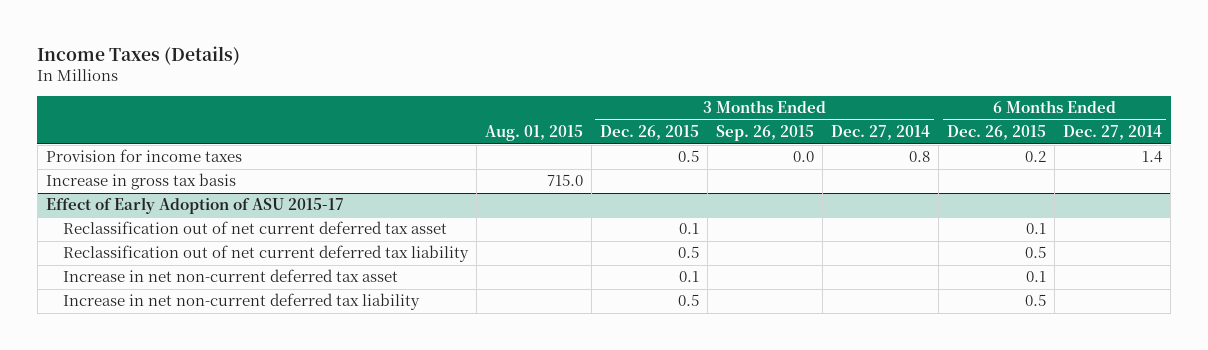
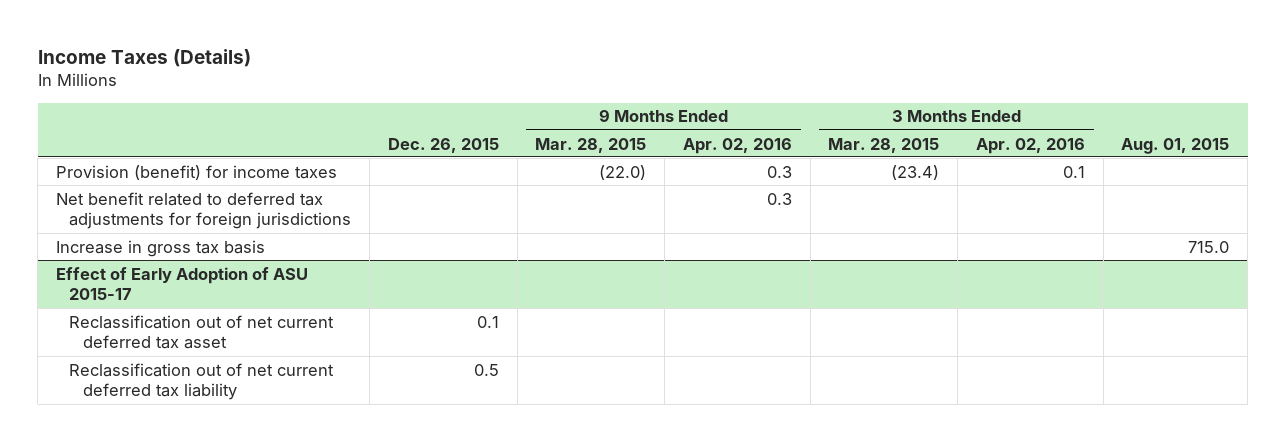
- | Aug. 01, 2015 | 3 Months Ended Dec. 26, 2015 | 3 Months Ended Sep. 26, 2015 | 3 Months Ended Dec. 27, 2014 | 6 Months Ended Dec. 26, 2015 | 6 Months Ended Dec. 27, 2014
+ | Dec. 26, 2015 | 9 Months Ended Mar. 28, 2015 | 9 Months Ended Apr. 02, 2016 | 3 Months Ended Mar. 28, 2015 | 3 Months Ended Apr. 02, 2016 | Aug. 01, 2015
- Provision for income taxes | | 0.5 | 0.0 | 0.8 | 0.2 | 1.4
+ Provision (benefit) for income taxes | | (22.0) | 0.3 | (23.4) | 0.1 |
+ Net benefit related to deferred tax adjustments for foreign jurisdictions | | | 0.3 | | |
@ Effect of Early Adoption of ASU 2015-17
- Increase in net non-current deferred tax asset | | 0.1 | | | 0.1 |
- Increase in net non-current deferred tax liability | | 0.5 | | | 0.5 |

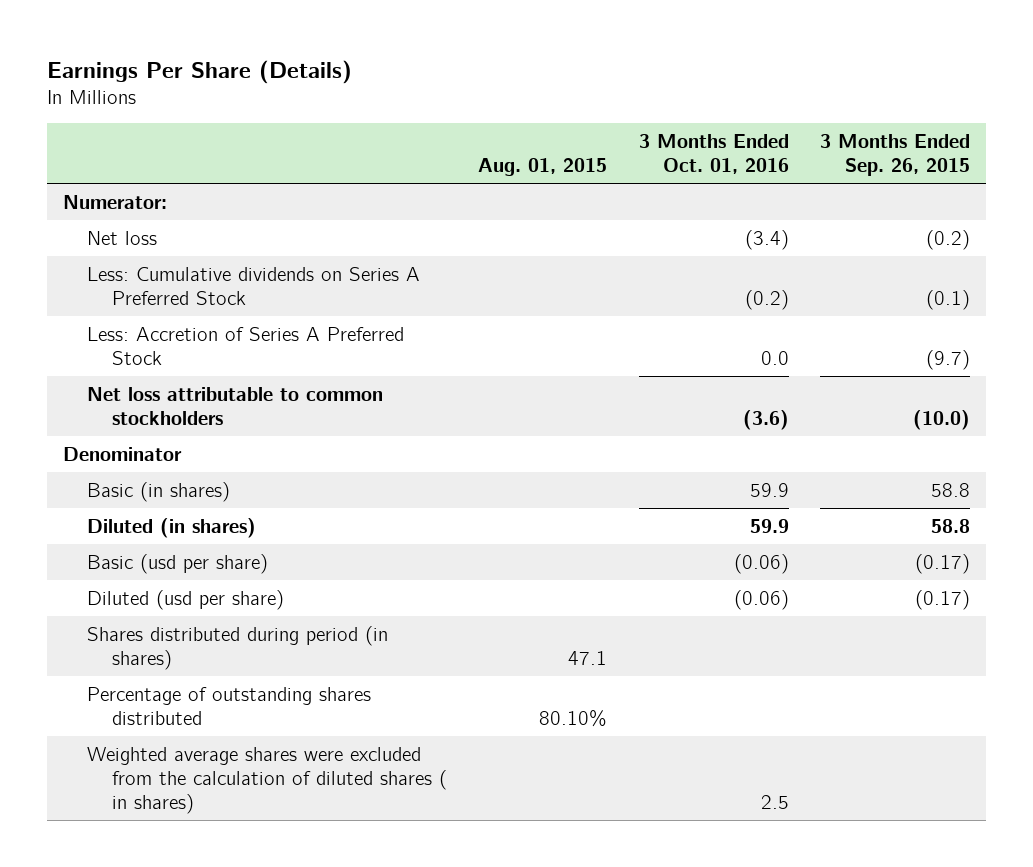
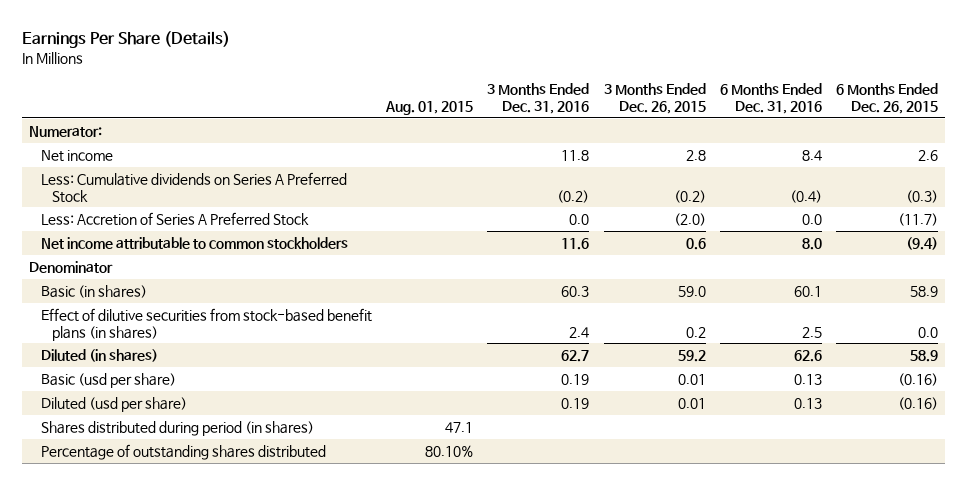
- | Aug. 01, 2015 | 3 Months Ended Oct. 01, 2016 | 3 Months Ended Sep. 26, 2015
+ | Aug. 01, 2015 | 3 Months Ended Dec. 31, 2016 | 3 Months Ended Dec. 26, 2015 | 6 Months Ended Dec. 31, 2016 | 6 Months Ended Dec. 26, 2015
- Net loss | | (3.4) | (0.2)
+ Net income | | 11.8 | 2.8 | 8.4 | 2.6
- Net loss attributable to common stockholders | | (3.6) | (10.0)
+ Net income attributable to common stockholders | | 11.6 | 0.6 | 8.0 | (9.4)
+ Effect of dilutive securities from stock-based benefit plans (in shares) | | 2.4 | 0.2 | 2.5 | 0.0
- Weighted average shares were excluded from the calculation of diluted shares ( in shares) | | 2.5 |

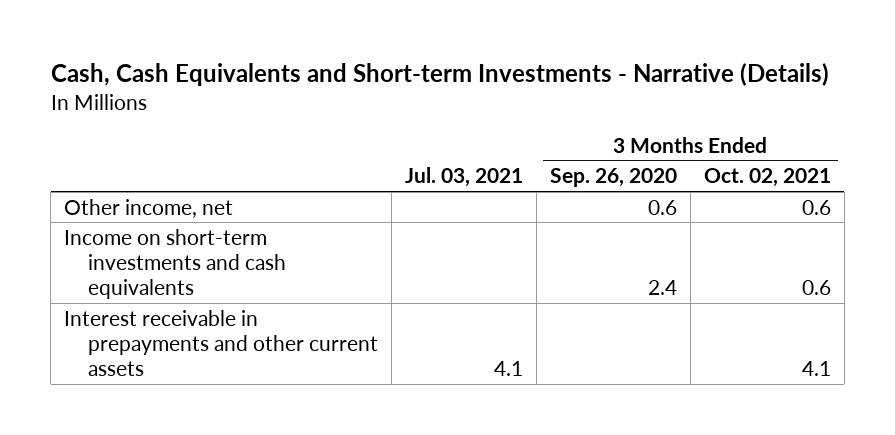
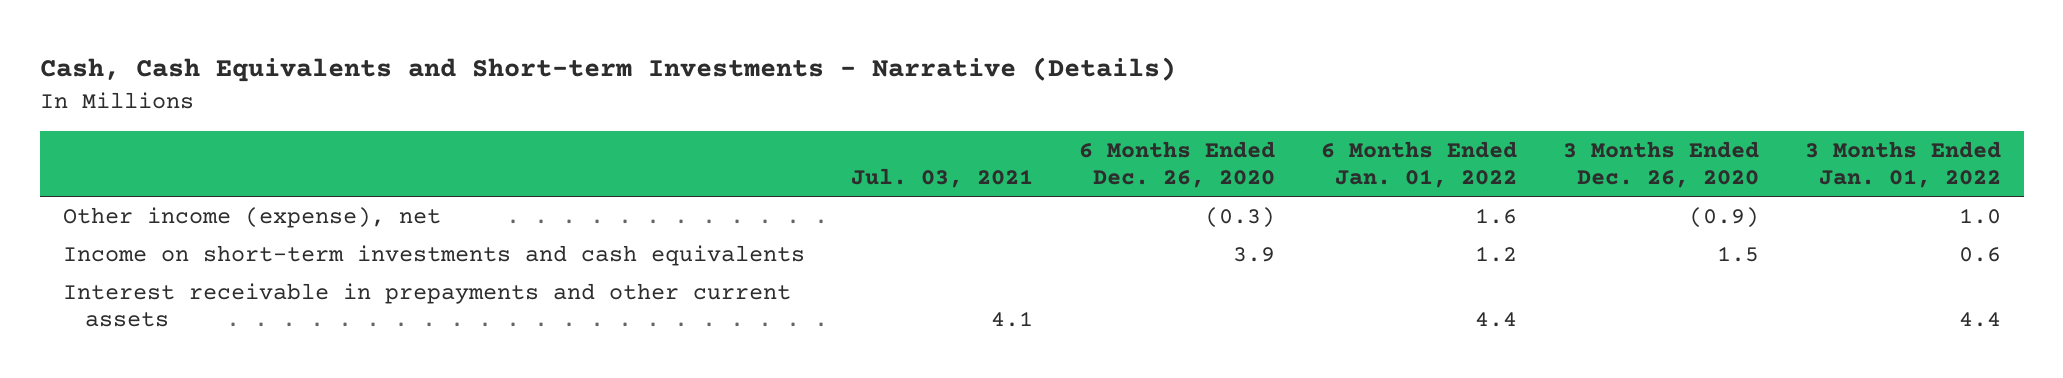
- | Jul. 03, 2021 | 3 Months Ended Sep. 26, 2020 | 3 Months Ended Oct. 02, 2021
+ | Jul. 03, 2021 | 6 Months Ended Dec. 26, 2020 | 6 Months Ended Jan. 01, 2022 | 3 Months Ended Dec. 26, 2020 | 3 Months Ended Jan. 01, 2022
- Other income, net | | 0.6 | 0.6
+ Other income (expense), net | | (0.3) | 1.6 | (0.9) | 1.0

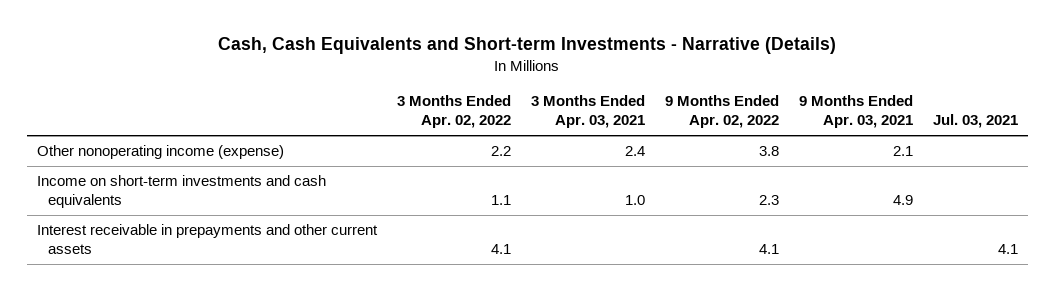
- | Jul. 03, 2021 | 6 Months Ended Dec. 26, 2020 | 6 Months Ended Jan. 01, 2022 | 3 Months Ended Dec. 26, 2020 | 3 Months Ended Jan. 01, 2022
+ | 3 Months Ended Apr. 02, 2022 | 3 Months Ended Apr. 03, 2021 | 9 Months Ended Apr. 02, 2022 | 9 Months Ended Apr. 03, 2021 | Jul. 03, 2021
- Other income (expense), net | | (0.3) | 1.6 | (0.9) | 1.0
+ Other nonoperating income (expense) | 2.2 | 2.4 | 3.8 | 2.1 |

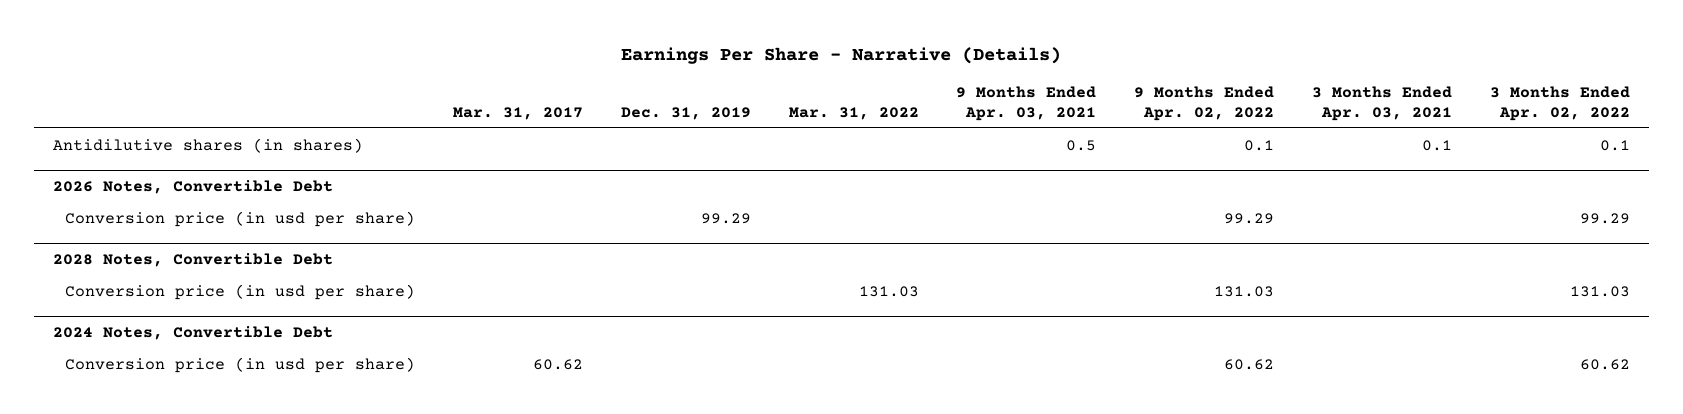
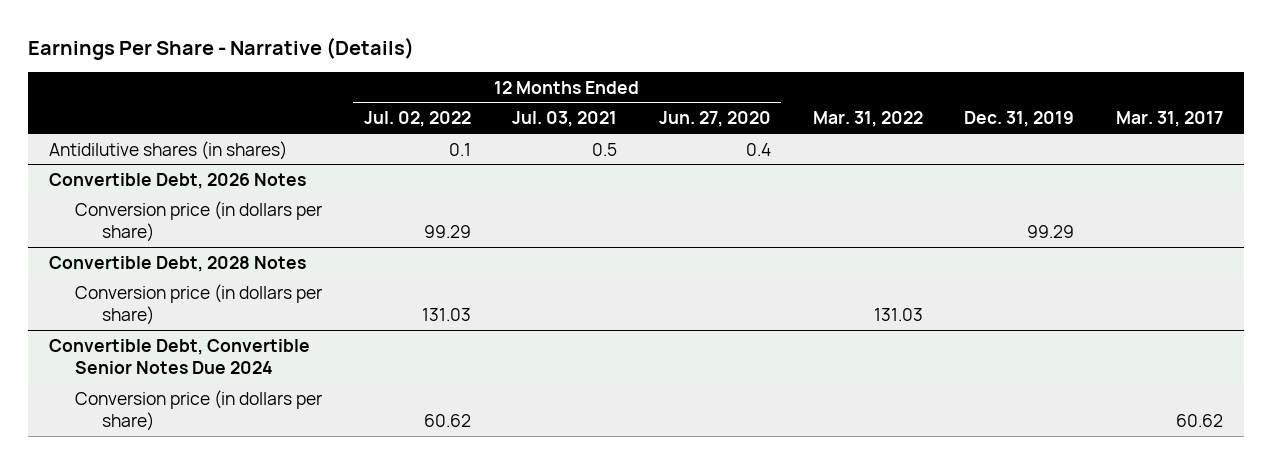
- | Mar. 31, 2017 | Dec. 31, 2019 | Mar. 31, 2022 | 9 Months Ended Apr. 03, 2021 | 9 Months Ended Apr. 02, 2022 | 3 Months Ended Apr. 03, 2021 | 3 Months Ended Apr. 02, 2022
+ | 12 Months Ended Jul. 02, 2022 | 12 Months Ended Jul. 03, 2021 | 12 Months Ended Jun. 27, 2020 | Mar. 31, 2022 | Dec. 31, 2019 | Mar. 31, 2017
- 2026 Notes, Convertible Debt
- Conversion price (in usd per share) | | 99.29 | | | 99.29 | | 99.29
- 2028 Notes, Convertible Debt
- Conversion price (in usd per share) | | | 131.03 | | 131.03 | | 131.03
- 2024 Notes, Convertible Debt
- Conversion price (in usd per share) | 60.62 | | | | 60.62 | | 60.62
+ Convertible Debt, 2026 Notes
+ Conversion price (in dollars per share) | 99.29 | | | | 99.29 |
+ Convertible Debt, 2028 Notes
+ Conversion price (in dollars per share) | 131.03 | | | 131.03 | |
+ Convertible Debt, Convertible Senior Notes Due 2024
+ Conversion price (in dollars per share) | 60.62 | | | | | 60.62

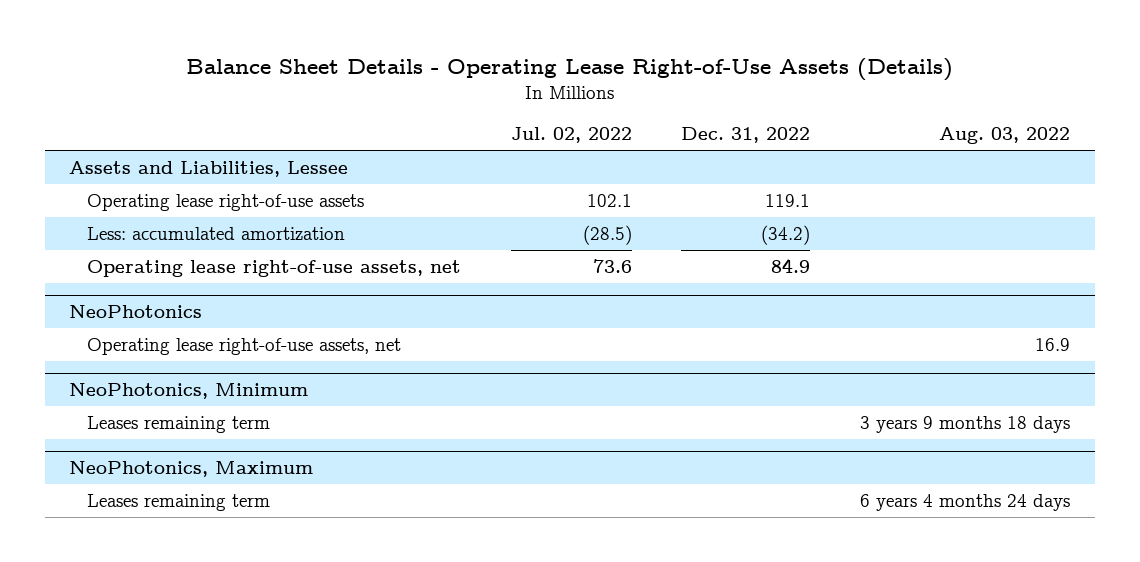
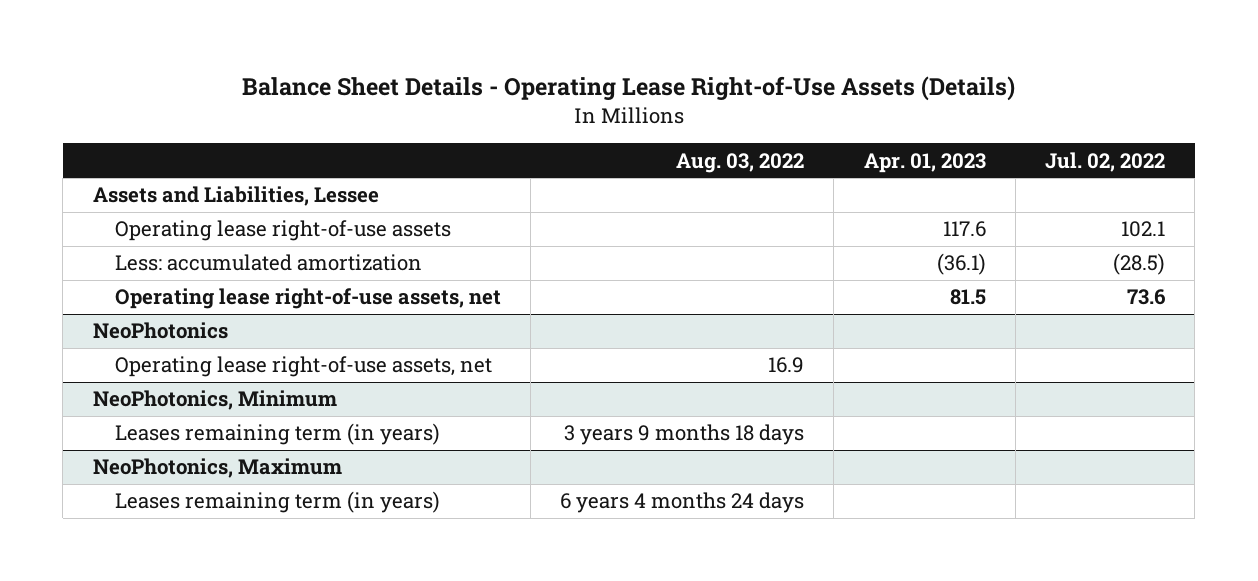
- | Jul. 02, 2022 | Dec. 31, 2022 | Aug. 03, 2022
+ | Aug. 03, 2022 | Apr. 01, 2023 | Jul. 02, 2022
@ NeoPhotonics, Minimum
- Leases remaining term | | | 3 years 9 months 18 days
+ Leases remaining term (in years) | 3 years 9 months 18 days | |
@ NeoPhotonics, Maximum
- Leases remaining term | | | 6 years 4 months 24 days
+ Leases remaining term (in years) | 6 years 4 months 24 days | |

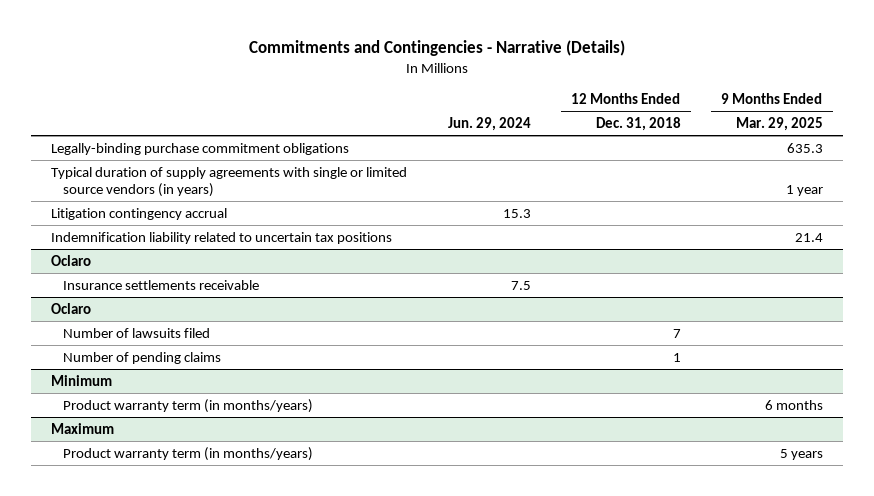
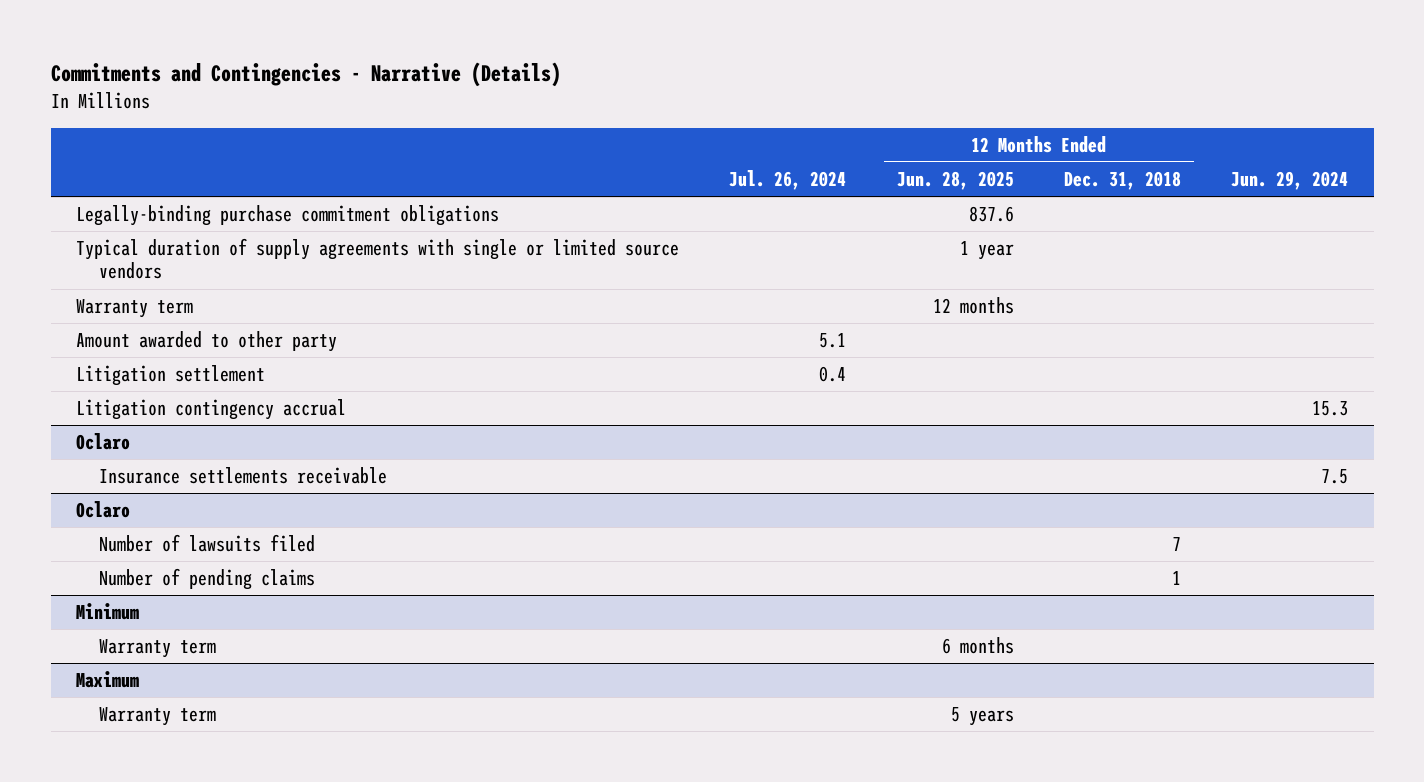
- | Jun. 29, 2024 | 12 Months Ended Dec. 31, 2018 | 9 Months Ended Mar. 29, 2025
+ | Jul. 26, 2024 | 12 Months Ended Jun. 28, 2025 | 12 Months Ended Dec. 31, 2018 | Jun. 29, 2024
- Typical duration of supply agreements with single or limited source vendors (in years) | | | 1 year
+ Typical duration of supply agreements with single or limited source vendors | | 1 year | |
+ Warranty term | | 12 months | |
+ Amount awarded to other party | 5.1 | | |
+ Litigation settlement | 0.4 | | |
- Indemnification liability related to uncertain tax positions | | | 21.4
@ Minimum
- Product warranty term (in months/years) | | | 6 months
+ Warranty term | | 6 months | |
@ Maximum
- Product warranty term (in months/years) | | | 5 years
+ Warranty term | | 5 years | |

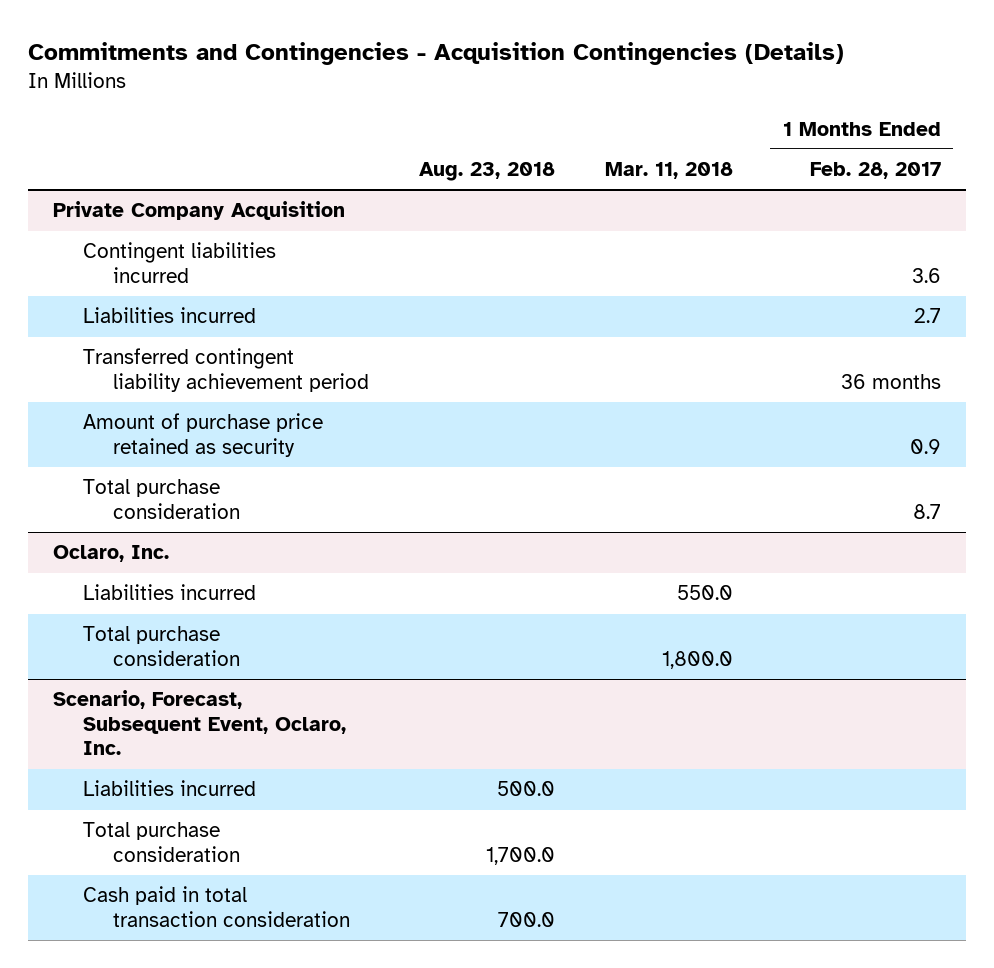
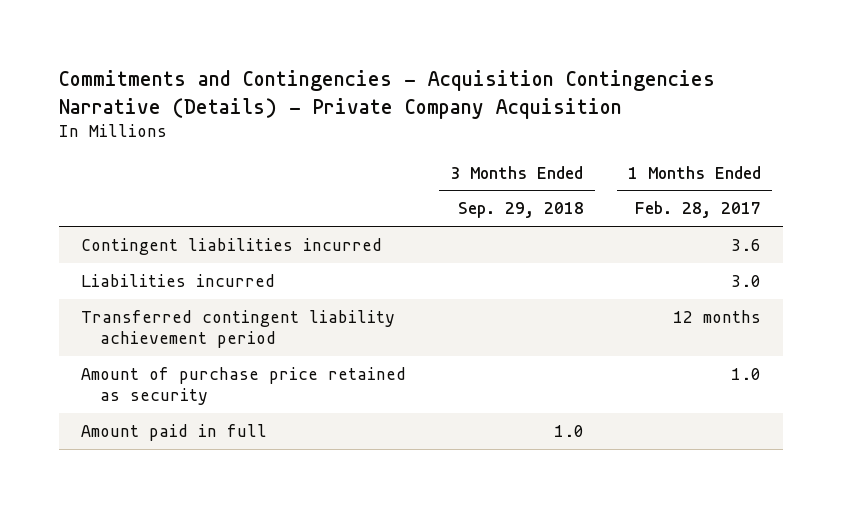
- Commitments and Contingencies - Acquisition Contingencies (Details)
+ Commitments and Contingencies - Acquisition Contingencies Narrative (Details) - Private Company Acquisition
- | Aug. 23, 2018 | Mar. 11, 2018 | 1 Months Ended Feb. 28, 2017
+ | 3 Months Ended Sep. 29, 2018 | 1 Months Ended Feb. 28, 2017
- Private Company Acquisition
- Liabilities incurred | | | 2.7
- Transferred contingent liability achievement period | | | 36 months
- Amount of purchase price retained as security | | | 0.9
- Total purchase consideration | | | 8.7
- Oclaro, Inc.
- Liabilities incurred | | 550.0 |
- Total purchase consideration | | 1,800.0 |
- Scenario, Forecast, Subsequent Event, Oclaro, Inc.
- Liabilities incurred | 500.0 | |
- Total purchase consideration | 1,700.0 | |
- Cash paid in total transaction consideration | 700.0 | |
+ Liabilities incurred | | 3.0
+ Transferred contingent liability achievement period | | 12 months
+ Amount of purchase price retained as security | | 1.0
+ Amount paid in full | 1.0 |

